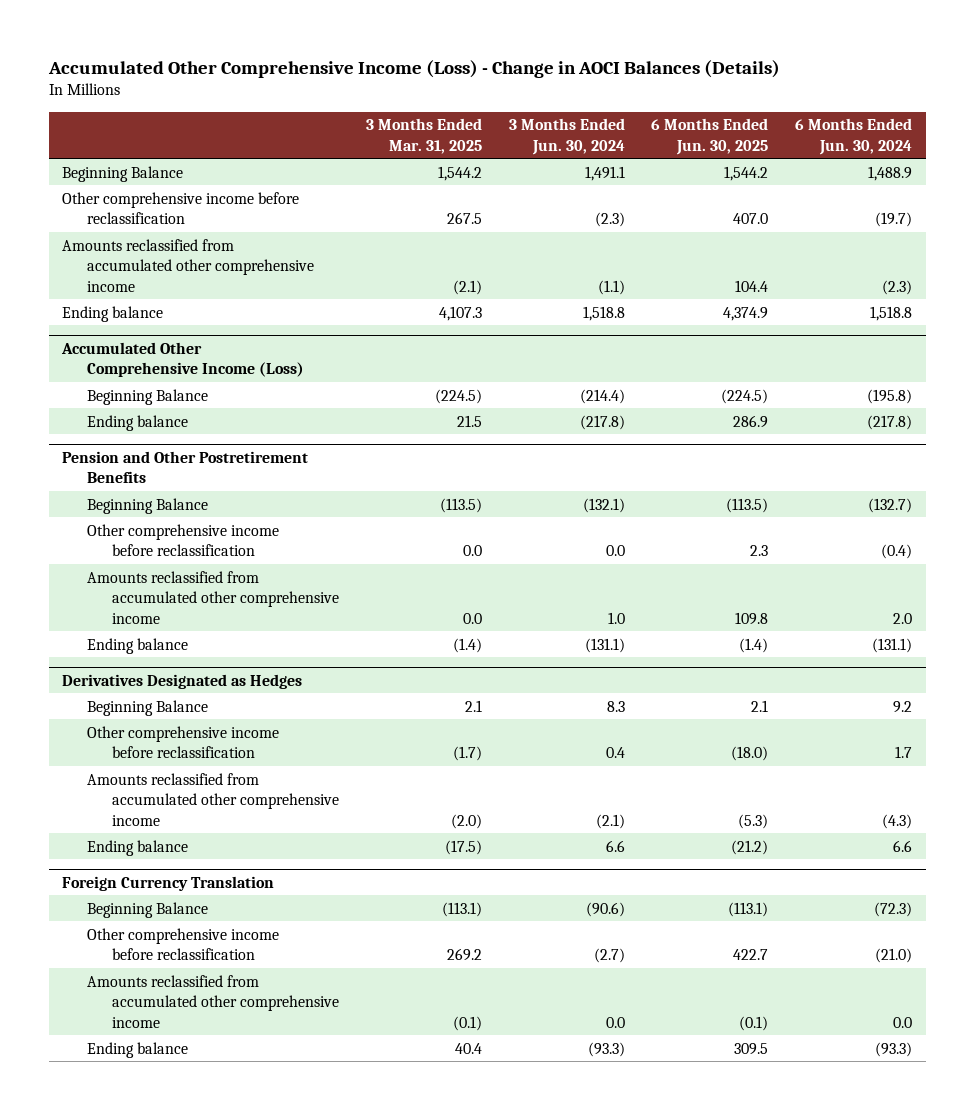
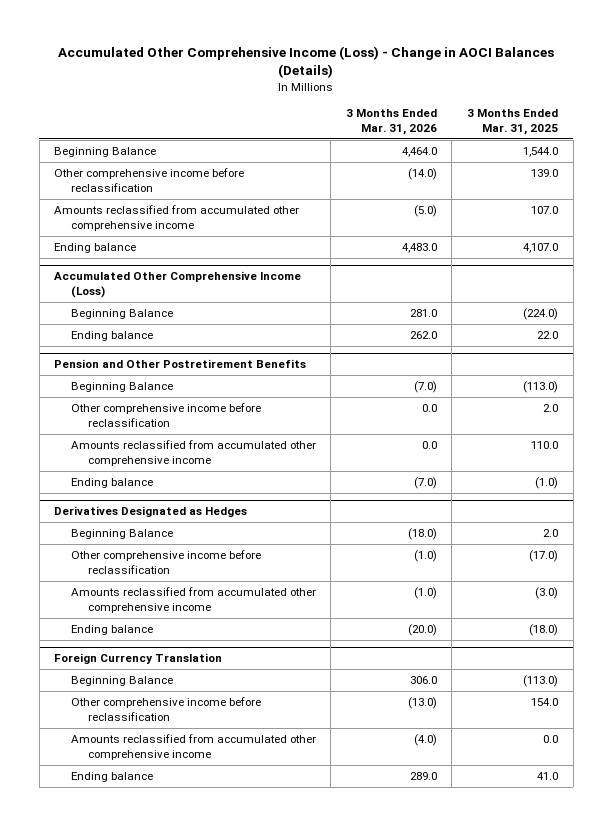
- | 3 Months Ended Mar. 31, 2025 | 3 Months Ended Jun. 30, 2024 | 6 Months Ended Jun. 30, 2025 | 6 Months Ended Jun. 30, 2024
+ | 3 Months Ended Mar. 31, 2026 | 3 Months Ended Mar. 31, 2025
- Beginning Balance | 1,544.2 | 1,491.1 | 1,544.2 | 1,488.9
- Other comprehensive income before reclassification | 267.5 | (2.3) | 407.0 | (19.7)
- Amounts reclassified from accumulated other comprehensive income | (2.1) | (1.1) | 104.4 | (2.3)
- Ending balance | 4,107.3 | 1,518.8 | 4,374.9 | 1,518.8
+ Beginning Balance | 4,464.0 | 1,544.0
+ Other comprehensive income before reclassification | (14.0) | 139.0
+ Amounts reclassified from accumulated other comprehensive income | (5.0) | 107.0
+ Ending balance | 4,483.0 | 4,107.0
@ Accumulated Other Comprehensive Income (Loss)
- Beginning Balance | (224.5) | (214.4) | (224.5) | (195.8)
- Ending balance | 21.5 | (217.8) | 286.9 | (217.8)
+ Beginning Balance | 281.0 | (224.0)
+ Ending balance | 262.0 | 22.0
@ Pension and Other Postretirement Benefits
- Beginning Balance | (113.5) | (132.1) | (113.5) | (132.7)
- Other comprehensive income before reclassification | 0.0 | 0.0 | 2.3 | (0.4)
- Amounts reclassified from accumulated other comprehensive income | 0.0 | 1.0 | 109.8 | 2.0
- Ending balance | (1.4) | (131.1) | (1.4) | (131.1)
+ Beginning Balance | (7.0) | (113.0)
+ Other comprehensive income before reclassification | 0.0 | 2.0
+ Amounts reclassified from accumulated other comprehensive income | 0.0 | 110.0
+ Ending balance | (7.0) | (1.0)
@ Derivatives Designated as Hedges
- Beginning Balance | 2.1 | 8.3 | 2.1 | 9.2
- Other comprehensive income before reclassification | (1.7) | 0.4 | (18.0) | 1.7
- Amounts reclassified from accumulated other comprehensive income | (2.0) | (2.1) | (5.3) | (4.3)
- Ending balance | (17.5) | 6.6 | (21.2) | 6.6
+ Beginning Balance | (18.0) | 2.0
+ Other comprehensive income before reclassification | (1.0) | (17.0)
+ Amounts reclassified from accumulated other comprehensive income | (1.0) | (3.0)
+ Ending balance | (20.0) | (18.0)
@ Foreign Currency Translation
- Beginning Balance | (113.1) | (90.6) | (113.1) | (72.3)
- Other comprehensive income before reclassification | 269.2 | (2.7) | 422.7 | (21.0)
- Amounts reclassified from accumulated other comprehensive income | (0.1) | 0.0 | (0.1) | 0.0
- Ending balance | 40.4 | (93.3) | 309.5 | (93.3)
+ Beginning Balance | 306.0 | (113.0)
+ Other comprehensive income before reclassification | (13.0) | 154.0
+ Amounts reclassified from accumulated other comprehensive income | (4.0) | 0.0
+ Ending balance | 289.0 | 41.0

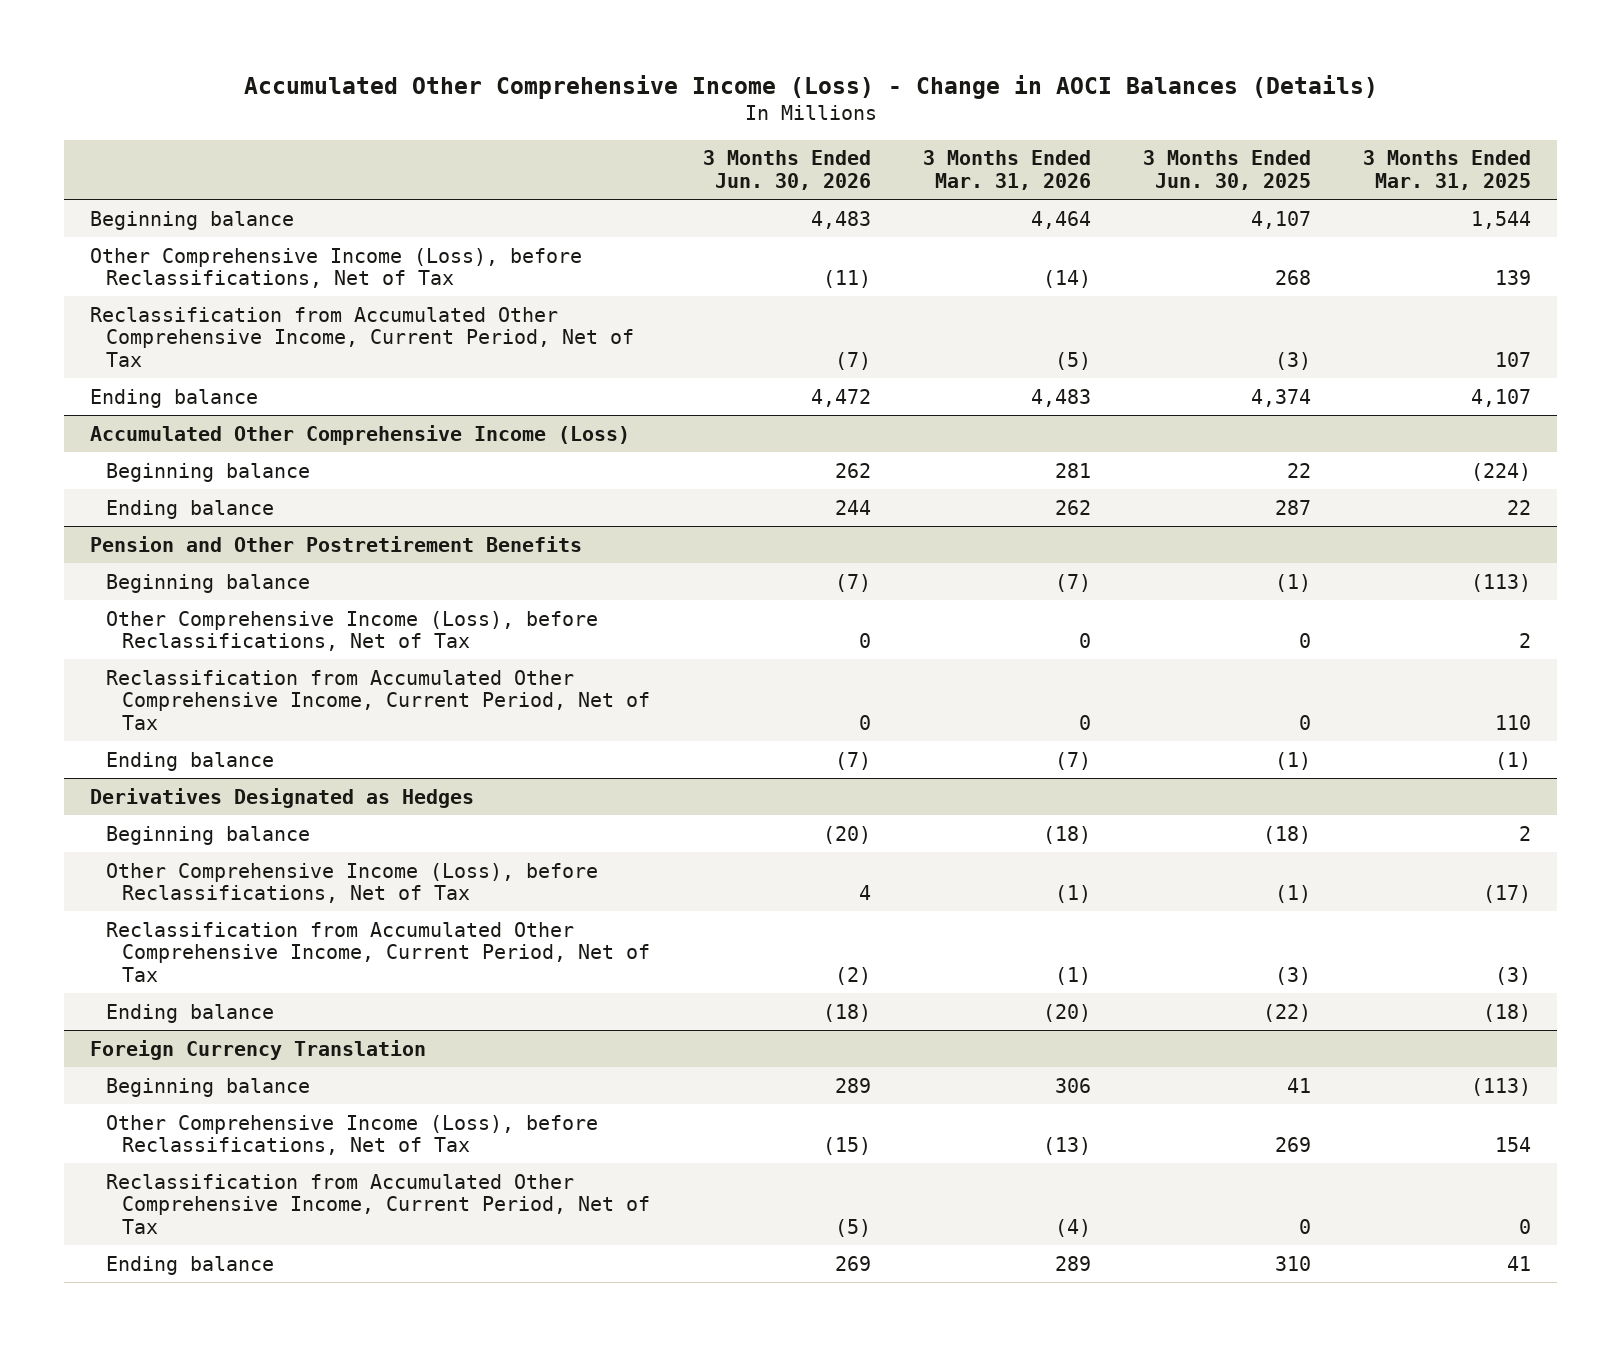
- | 3 Months Ended Mar. 31, 2026 | 3 Months Ended Mar. 31, 2025
+ | 3 Months Ended Jun. 30, 2026 | 3 Months Ended Mar. 31, 2026 | 3 Months Ended Jun. 30, 2025 | 3 Months Ended Mar. 31, 2025
- Beginning Balance | 4,464.0 | 1,544.0
- Other comprehensive income before reclassification | (14.0) | 139.0
- Amounts reclassified from accumulated other comprehensive income | (5.0) | 107.0
- Ending balance | 4,483.0 | 4,107.0
+ Beginning balance | 4,483 | 4,464 | 4,107 | 1,544
+ Other Comprehensive Income (Loss), before Reclassifications, Net of Tax | (11) | (14) | 268 | 139
+ Reclassification from Accumulated Other Comprehensive Income, Current Period, Net of Tax | (7) | (5) | (3) | 107
+ Ending balance | 4,472 | 4,483 | 4,374 | 4,107
@ Accumulated Other Comprehensive Income (Loss)
- Beginning Balance | 281.0 | (224.0)
- Ending balance | 262.0 | 22.0
+ Beginning balance | 262 | 281 | 22 | (224)
+ Ending balance | 244 | 262 | 287 | 22
@ Pension and Other Postretirement Benefits
- Beginning Balance | (7.0) | (113.0)
- Other comprehensive income before reclassification | 0.0 | 2.0
- Amounts reclassified from accumulated other comprehensive income | 0.0 | 110.0
- Ending balance | (7.0) | (1.0)
+ Beginning balance | (7) | (7) | (1) | (113)
+ Other Comprehensive Income (Loss), before Reclassifications, Net of Tax | 0 | 0 | 0 | 2
+ Reclassification from Accumulated Other Comprehensive Income, Current Period, Net of Tax | 0 | 0 | 0 | 110
+ Ending balance | (7) | (7) | (1) | (1)
@ Derivatives Designated as Hedges
- Beginning Balance | (18.0) | 2.0
- Other comprehensive income before reclassification | (1.0) | (17.0)
- Amounts reclassified from accumulated other comprehensive income | (1.0) | (3.0)
- Ending balance | (20.0) | (18.0)
+ Beginning balance | (20) | (18) | (18) | 2
+ Other Comprehensive Income (Loss), before Reclassifications, Net of Tax | 4 | (1) | (1) | (17)
+ Reclassification from Accumulated Other Comprehensive Income, Current Period, Net of Tax | (2) | (1) | (3) | (3)
+ Ending balance | (18) | (20) | (22) | (18)
@ Foreign Currency Translation
- Beginning Balance | 306.0 | (113.0)
- Other comprehensive income before reclassification | (13.0) | 154.0
- Amounts reclassified from accumulated other comprehensive income | (4.0) | 0.0
- Ending balance | 289.0 | 41.0
+ Beginning balance | 289 | 306 | 41 | (113)
+ Other Comprehensive Income (Loss), before Reclassifications, Net of Tax | (15) | (13) | 269 | 154
+ Reclassification from Accumulated Other Comprehensive Income, Current Period, Net of Tax | (5) | (4) | 0 | 0
+ Ending balance | 269 | 289 | 310 | 41

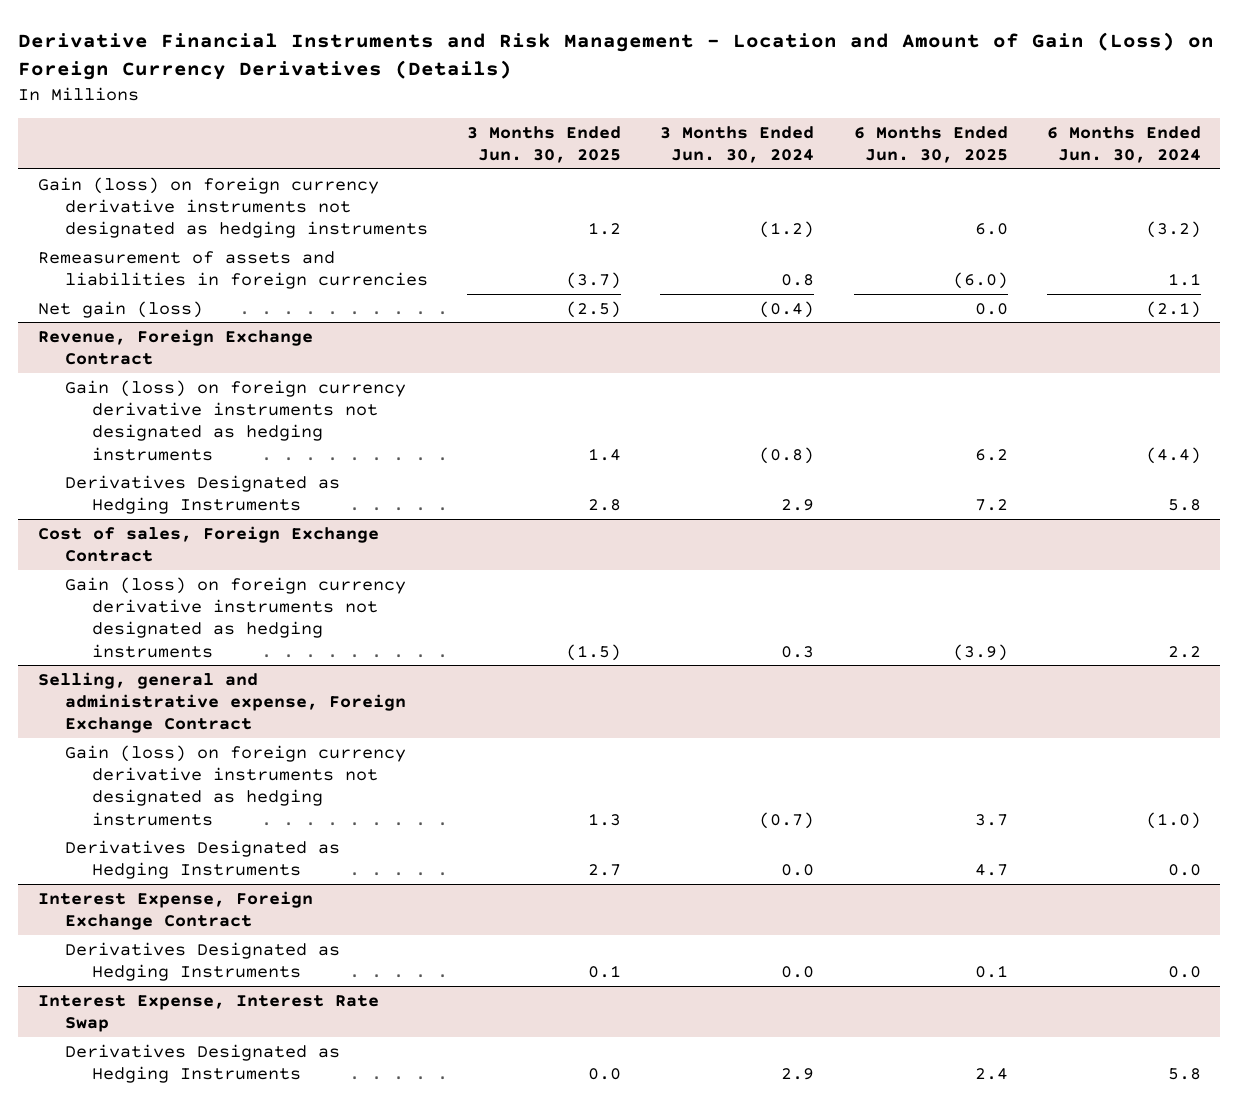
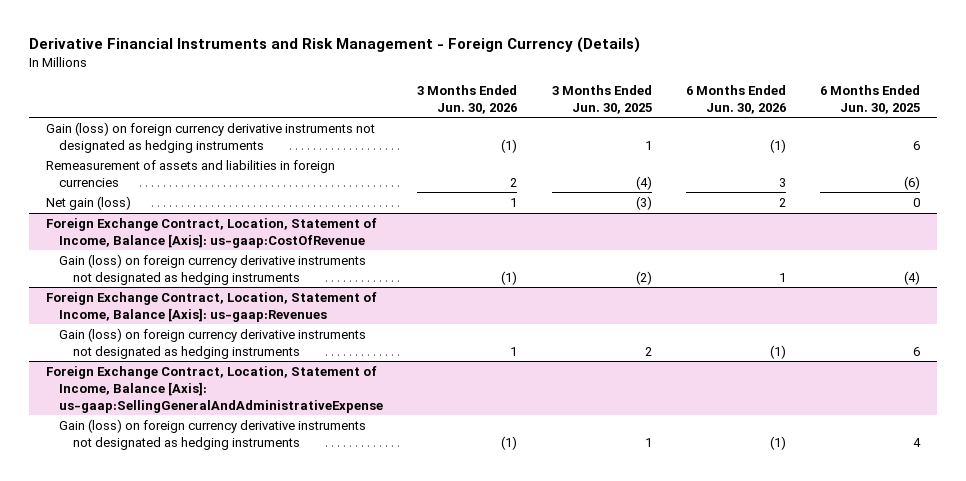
- Derivative Financial Instruments and Risk Management - Location and Amount of Gain (Loss) on Foreign Currency Derivatives (Details)
+ Derivative Financial Instruments and Risk Management - Foreign Currency (Details)
- | 3 Months Ended Jun. 30, 2025 | 3 Months Ended Jun. 30, 2024 | 6 Months Ended Jun. 30, 2025 | 6 Months Ended Jun. 30, 2024
+ | 3 Months Ended Jun. 30, 2026 | 3 Months Ended Jun. 30, 2025 | 6 Months Ended Jun. 30, 2026 | 6 Months Ended Jun. 30, 2025
- Gain (loss) on foreign currency derivative instruments not designated as hedging instruments | 1.2 | (1.2) | 6.0 | (3.2)
- Remeasurement of assets and liabilities in foreign currencies | (3.7) | 0.8 | (6.0) | 1.1
- Net gain (loss) | (2.5) | (0.4) | 0.0 | (2.1)
- Revenue, Foreign Exchange Contract
- Gain (loss) on foreign currency derivative instruments not designated as hedging instruments | 1.4 | (0.8) | 6.2 | (4.4)
- Derivatives Designated as Hedging Instruments | 2.8 | 2.9 | 7.2 | 5.8
- Cost of sales, Foreign Exchange Contract
- Gain (loss) on foreign currency derivative instruments not designated as hedging instruments | (1.5) | 0.3 | (3.9) | 2.2
- Selling, general and administrative expense, Foreign Exchange Contract
- Gain (loss) on foreign currency derivative instruments not designated as hedging instruments | 1.3 | (0.7) | 3.7 | (1.0)
- Derivatives Designated as Hedging Instruments | 2.7 | 0.0 | 4.7 | 0.0
- Interest Expense, Foreign Exchange Contract
- Derivatives Designated as Hedging Instruments | 0.1 | 0.0 | 0.1 | 0.0
- Interest Expense, Interest Rate Swap
- Derivatives Designated as Hedging Instruments | 0.0 | 2.9 | 2.4 | 5.8
+ Gain (loss) on foreign currency derivative instruments not designated as hedging instruments | (1) | 1 | (1) | 6
+ Remeasurement of assets and liabilities in foreign currencies | 2 | (4) | 3 | (6)
+ Net gain (loss) | 1 | (3) | 2 | 0
+ Foreign Exchange Contract, Location, Statement of Income, Balance [Axis]: us-gaap:CostOfRevenue
+ Gain (loss) on foreign currency derivative instruments not designated as hedging instruments | (1) | (2) | 1 | (4)
+ Foreign Exchange Contract, Location, Statement of Income, Balance [Axis]: us-gaap:Revenues
+ Gain (loss) on foreign currency derivative instruments not designated as hedging instruments | 1 | 2 | (1) | 6
+ Foreign Exchange Contract, Location, Statement of Income, Balance [Axis]: us-gaap:SellingGeneralAndAdministrativeExpense
+ Gain (loss) on foreign currency derivative instruments not designated as hedging instruments | (1) | 1 | (1) | 4

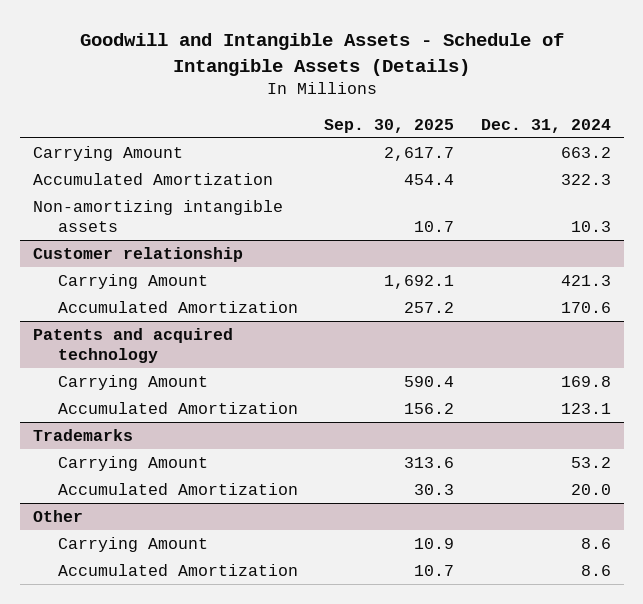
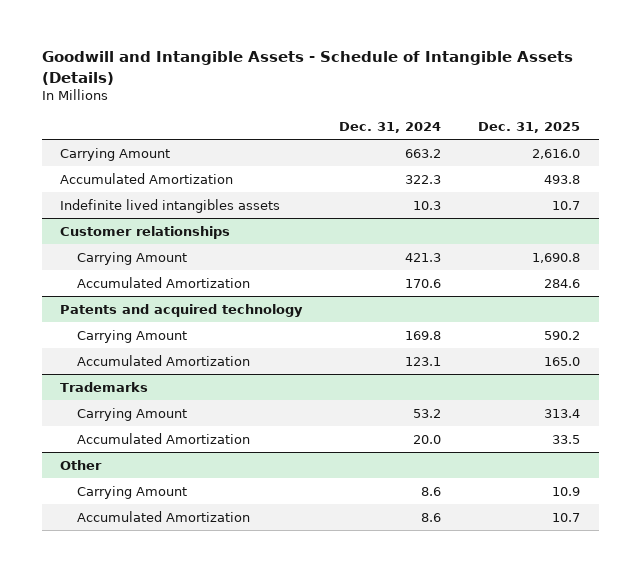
- | Sep. 30, 2025 | Dec. 31, 2024
+ | Dec. 31, 2024 | Dec. 31, 2025
- Non-amortizing intangible assets | 10.7 | 10.3
- Customer relationship
+ Indefinite lived intangibles assets | 10.3 | 10.7
+ Customer relationships

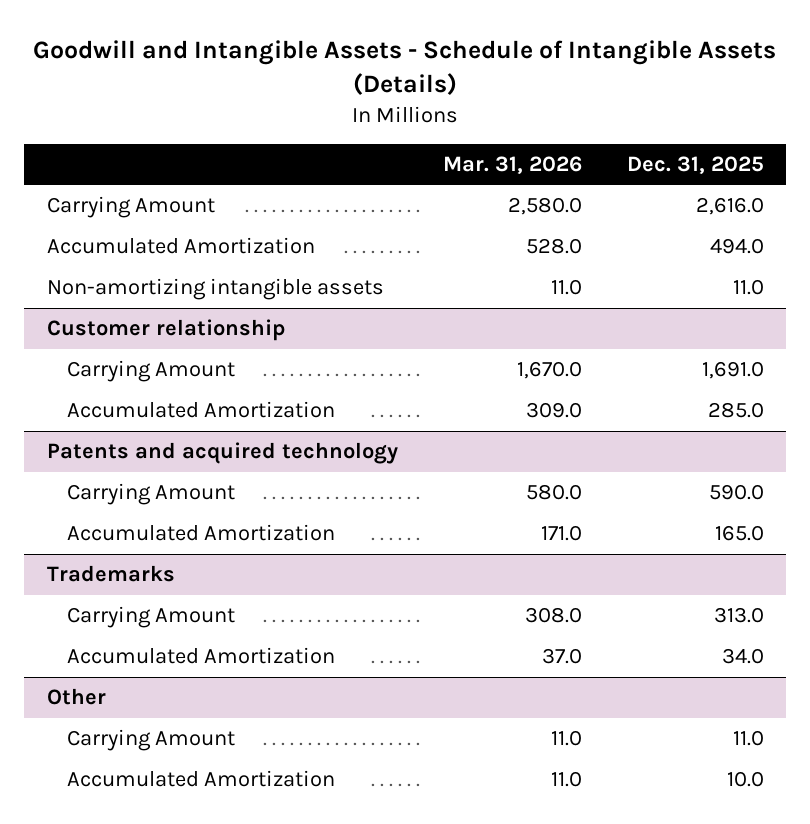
- | Dec. 31, 2024 | Dec. 31, 2025
+ | Mar. 31, 2026 | Dec. 31, 2025
- Accumulated Amortization | 322.3 | 493.8
- Indefinite lived intangibles assets | 10.3 | 10.7
- Customer relationships
- Carrying Amount | 421.3 | 1,690.8
- Accumulated Amortization | 170.6 | 284.6
+ Accumulated Amortization | 528.0 | 494.0
+ Non-amortizing intangible assets | 11.0 | 11.0
+ Customer relationship
+ Carrying Amount | 1,670.0 | 1,691.0
+ Accumulated Amortization | 309.0 | 285.0
@ Patents and acquired technology
- Carrying Amount | 169.8 | 590.2
+ Carrying Amount | 580.0 | 590.0
@ Trademarks
- Carrying Amount | 53.2 | 313.4
- Accumulated Amortization | 20.0 | 33.5
+ Carrying Amount | 308.0 | 313.0
+ Accumulated Amortization | 37.0 | 34.0
@ Other
- Carrying Amount | 8.6 | 10.9
- Accumulated Amortization | 8.6 | 10.7
+ Carrying Amount | 11.0 | 11.0
+ Accumulated Amortization | 11.0 | 10.0

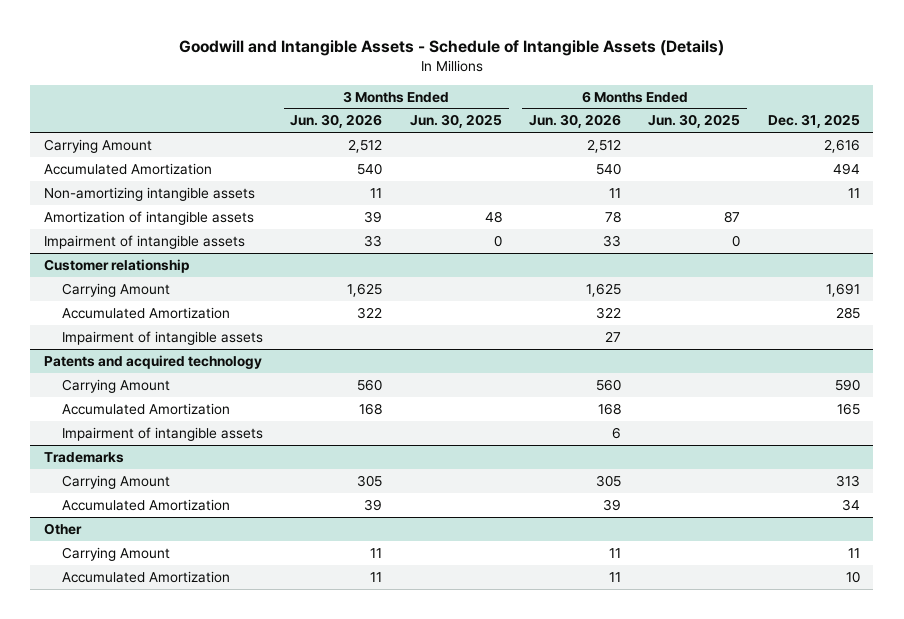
- | Mar. 31, 2026 | Dec. 31, 2025
+ | 3 Months Ended Jun. 30, 2026 | 3 Months Ended Jun. 30, 2025 | 6 Months Ended Jun. 30, 2026 | 6 Months Ended Jun. 30, 2025 | Dec. 31, 2025
- Carrying Amount | 2,580.0 | 2,616.0
- Accumulated Amortization | 528.0 | 494.0
- Non-amortizing intangible assets | 11.0 | 11.0
+ Carrying Amount | 2,512 | | 2,512 | | 2,616
+ Accumulated Amortization | 540 | | 540 | | 494
+ Non-amortizing intangible assets | 11 | | 11 | | 11
+ Amortization of intangible assets | 39 | 48 | 78 | 87 |
+ Impairment of intangible assets | 33 | 0 | 33 | 0 |
@ Customer relationship
- Carrying Amount | 1,670.0 | 1,691.0
- Accumulated Amortization | 309.0 | 285.0
+ Carrying Amount | 1,625 | | 1,625 | | 1,691
+ Accumulated Amortization | 322 | | 322 | | 285
+ Impairment of intangible assets | | | 27 | |
@ Patents and acquired technology
- Carrying Amount | 580.0 | 590.0
- Accumulated Amortization | 171.0 | 165.0
+ Carrying Amount | 560 | | 560 | | 590
+ Accumulated Amortization | 168 | | 168 | | 165
+ Impairment of intangible assets | | | 6 | |
@ Trademarks
- Carrying Amount | 308.0 | 313.0
- Accumulated Amortization | 37.0 | 34.0
+ Carrying Amount | 305 | | 305 | | 313
+ Accumulated Amortization | 39 | | 39 | | 34
@ Other
- Carrying Amount | 11.0 | 11.0
- Accumulated Amortization | 11.0 | 10.0
+ Carrying Amount | 11 | | 11 | | 11
+ Accumulated Amortization | 11 | | 11 | | 10

